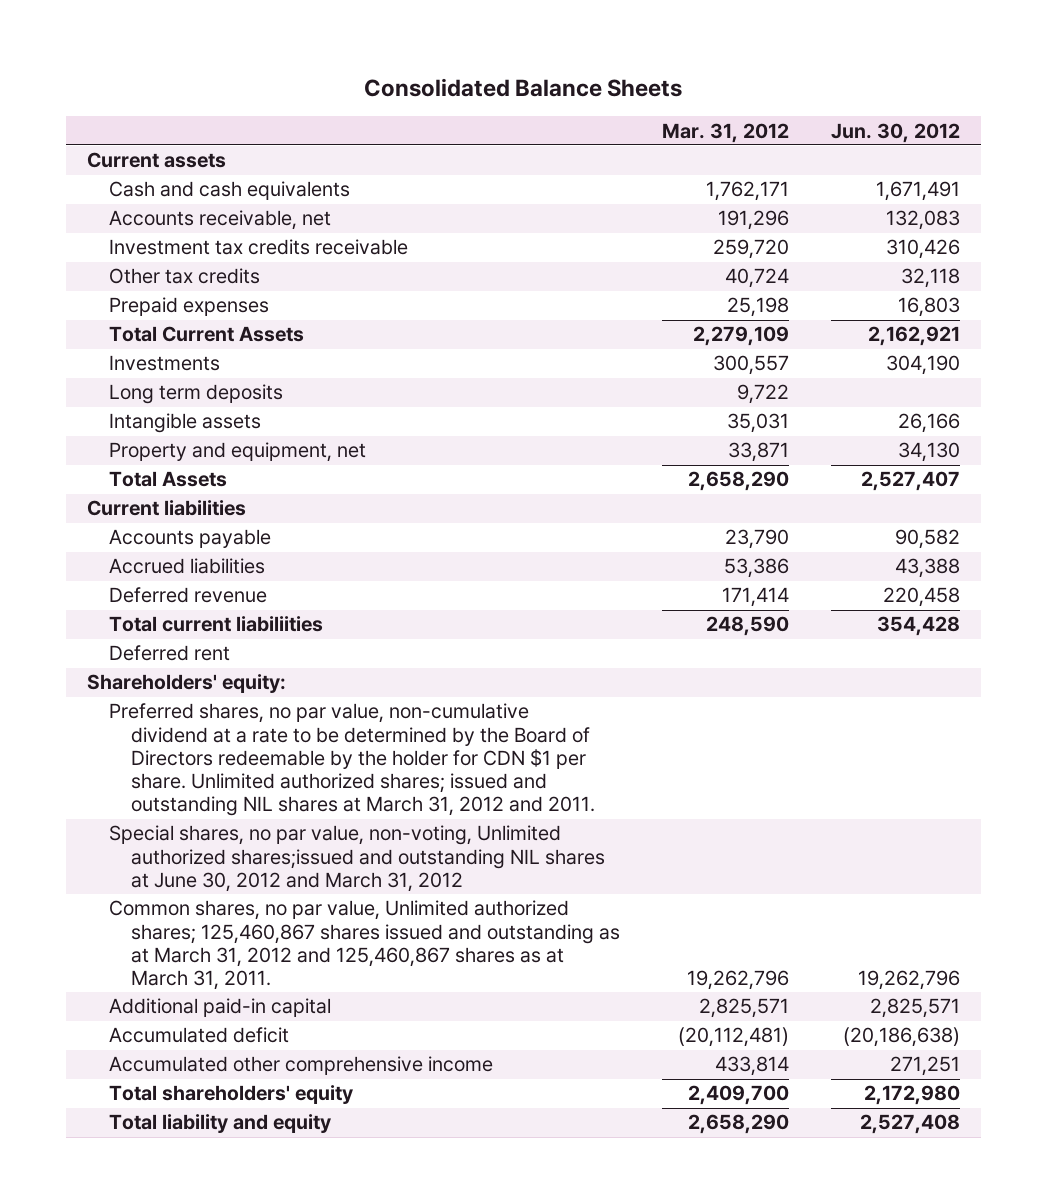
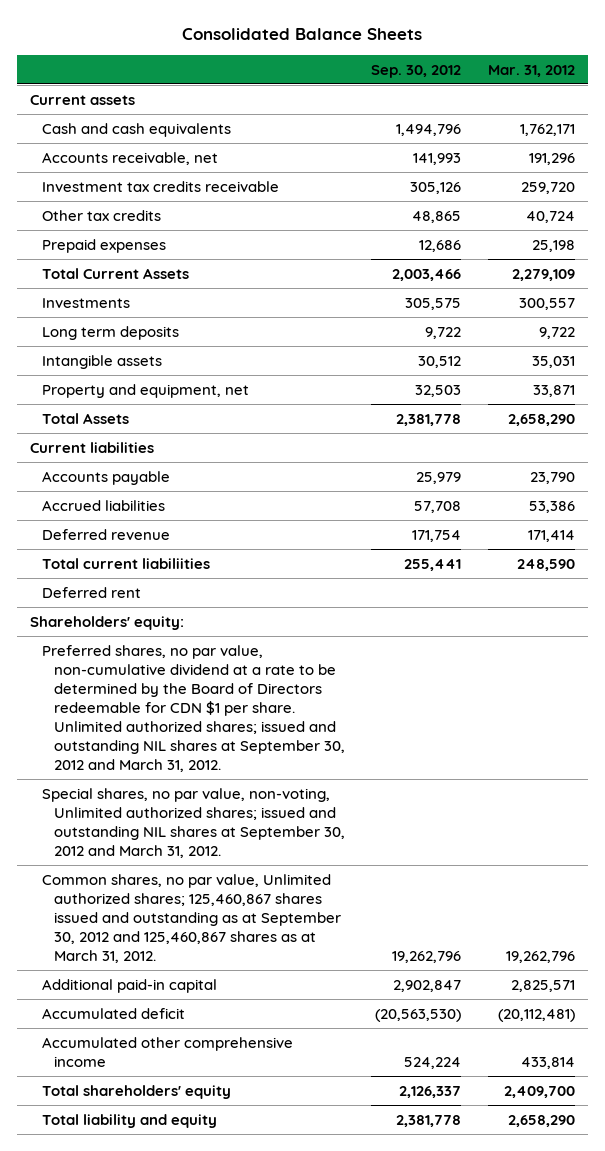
- | Mar. 31, 2012 | Jun. 30, 2012
+ | Sep. 30, 2012 | Mar. 31, 2012
- Preferred shares, no par value, non-cumulative dividend at a rate to be determined by the Board of Directors redeemable by the holder for CDN $1 per share. Unlimited authorized shares; issued and outstanding NIL shares at March 31, 2012 and 2011.
- Special shares, no par value, non-voting, Unlimited authorized shares;issued and outstanding NIL shares at June 30, 2012 and March 31, 2012
- Common shares, no par value, Unlimited authorized shares; 125,460,867 shares issued and outstanding as at March 31, 2012 and 125,460,867 shares as at March 31, 2011. | 19,262,796 | 19,262,796
+ Preferred shares, no par value, non-cumulative dividend at a rate to be determined by the Board of Directors redeemable for CDN $1 per share. Unlimited authorized shares; issued and outstanding NIL shares at September 30, 2012 and March 31, 2012.
+ Special shares, no par value, non-voting, Unlimited authorized shares; issued and outstanding NIL shares at September 30, 2012 and March 31, 2012.
+ Common shares, no par value, Unlimited authorized shares; 125,460,867 shares issued and outstanding as at September 30, 2012 and 125,460,867 shares as at March 31, 2012. | 19,262,796 | 19,262,796

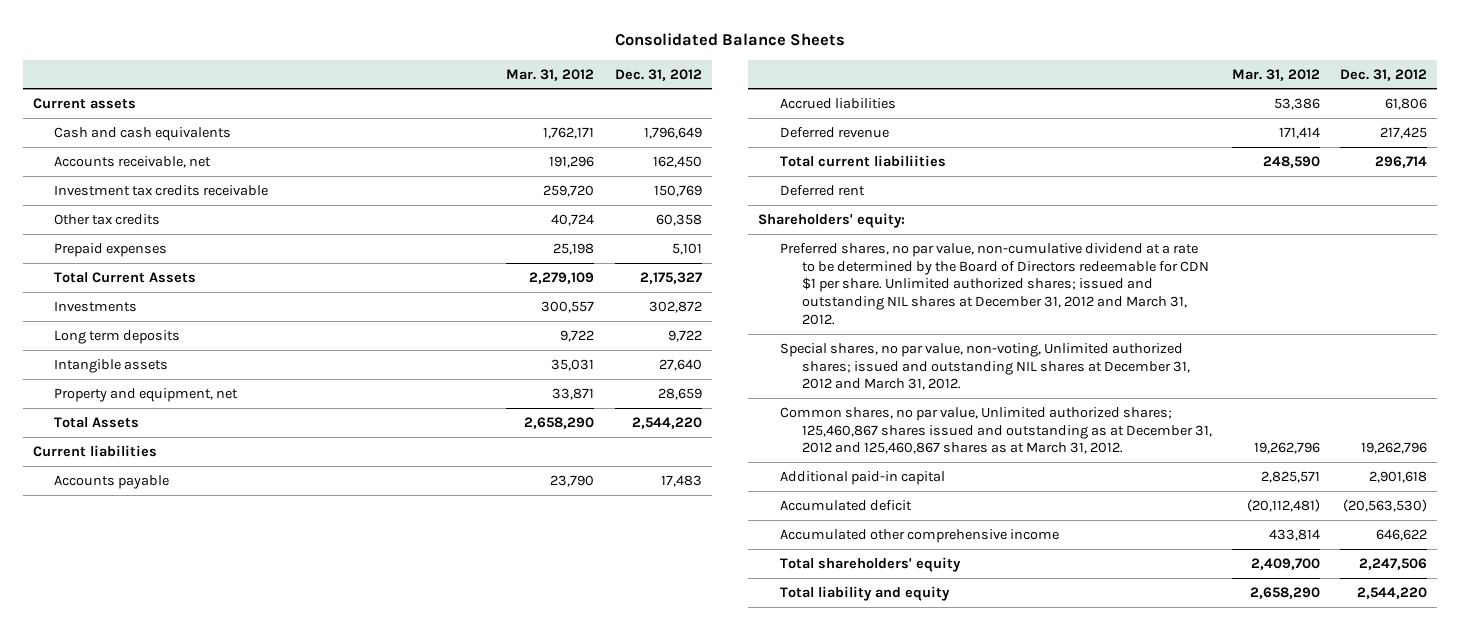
- | Sep. 30, 2012 | Mar. 31, 2012
+ | Mar. 31, 2012 | Dec. 31, 2012
- Preferred shares, no par value, non-cumulative dividend at a rate to be determined by the Board of Directors redeemable for CDN $1 per share. Unlimited authorized shares; issued and outstanding NIL shares at September 30, 2012 and March 31, 2012.
- Special shares, no par value, non-voting, Unlimited authorized shares; issued and outstanding NIL shares at September 30, 2012 and March 31, 2012.
- Common shares, no par value, Unlimited authorized shares; 125,460,867 shares issued and outstanding as at September 30, 2012 and 125,460,867 shares as at March 31, 2012. | 19,262,796 | 19,262,796
+ Preferred shares, no par value, non-cumulative dividend at a rate to be determined by the Board of Directors redeemable for CDN $1 per share. Unlimited authorized shares; issued and outstanding NIL shares at December 31, 2012 and March 31, 2012.
+ Special shares, no par value, non-voting, Unlimited authorized shares; issued and outstanding NIL shares at December 31, 2012 and March 31, 2012.
+ Common shares, no par value, Unlimited authorized shares; 125,460,867 shares issued and outstanding as at December 31, 2012 and 125,460,867 shares as at March 31, 2012. | 19,262,796 | 19,262,796

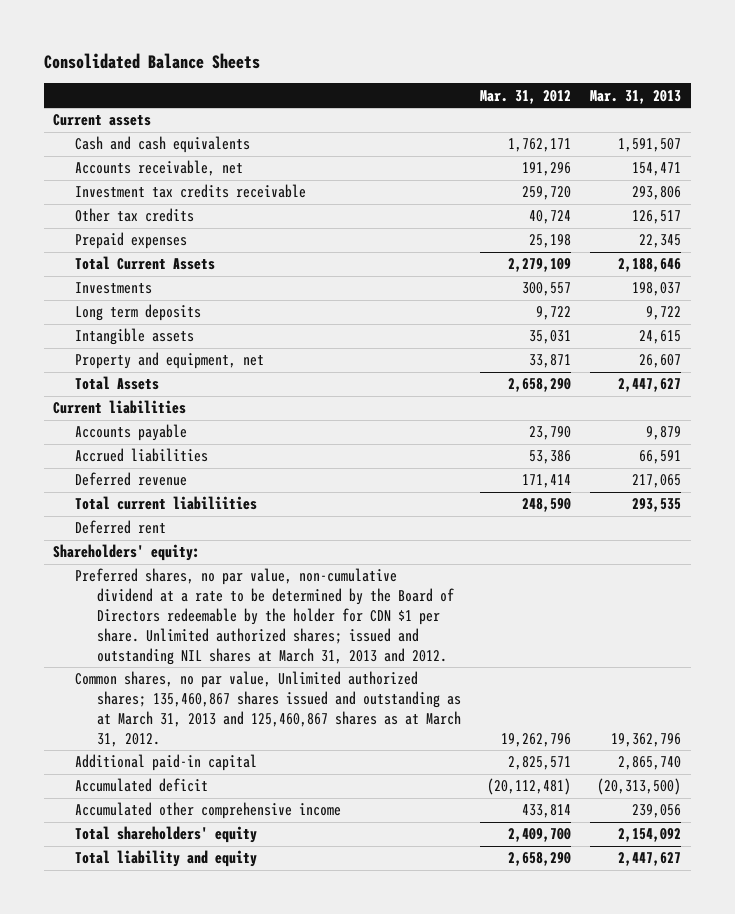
- | Mar. 31, 2012 | Dec. 31, 2012
+ | Mar. 31, 2012 | Mar. 31, 2013
- Preferred shares, no par value, non-cumulative dividend at a rate to be determined by the Board of Directors redeemable for CDN $1 per share. Unlimited authorized shares; issued and outstanding NIL shares at December 31, 2012 and March 31, 2012.
- Special shares, no par value, non-voting, Unlimited authorized shares; issued and outstanding NIL shares at December 31, 2012 and March 31, 2012.
- Common shares, no par value, Unlimited authorized shares; 125,460,867 shares issued and outstanding as at December 31, 2012 and 125,460,867 shares as at March 31, 2012. | 19,262,796 | 19,262,796
+ Preferred shares, no par value, non-cumulative dividend at a rate to be determined by the Board of Directors redeemable by the holder for CDN $1 per share. Unlimited authorized shares; issued and outstanding NIL shares at March 31, 2013 and 2012.
+ Common shares, no par value, Unlimited authorized shares; 135,460,867 shares issued and outstanding as at March 31, 2013 and 125,460,867 shares as at March 31, 2012. | 19,262,796 | 19,362,796

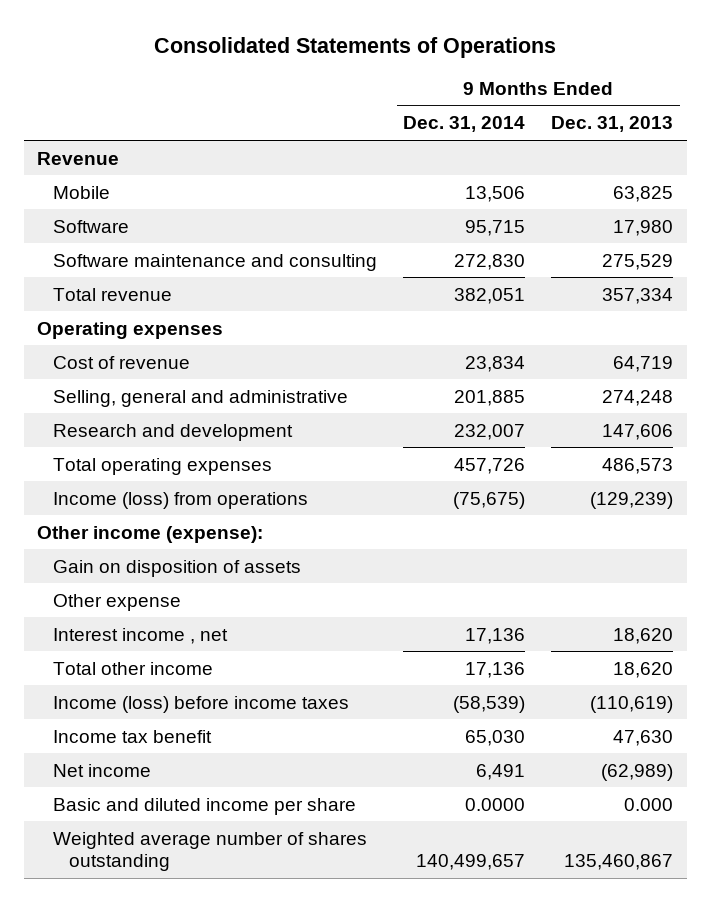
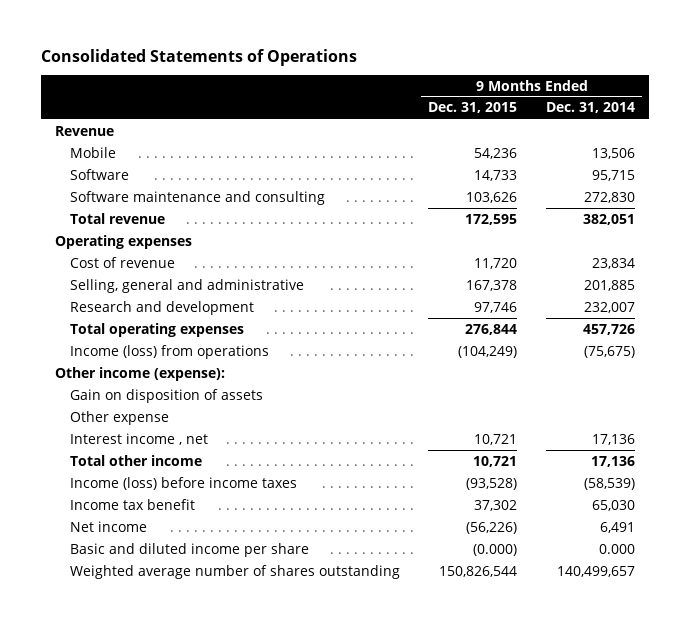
- | 9 Months Ended Dec. 31, 2014 | 9 Months Ended Dec. 31, 2013
+ | 9 Months Ended Dec. 31, 2015 | 9 Months Ended Dec. 31, 2014
- Basic and diluted income per share | 0.0000 | 0.000
+ Basic and diluted income per share | (0.000) | 0.000

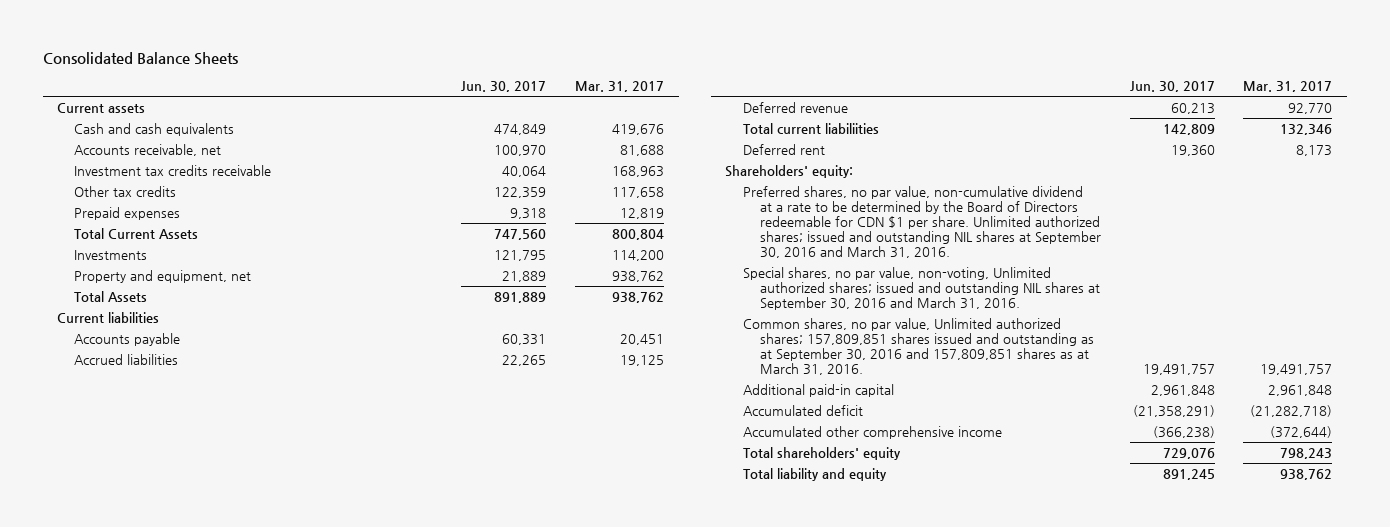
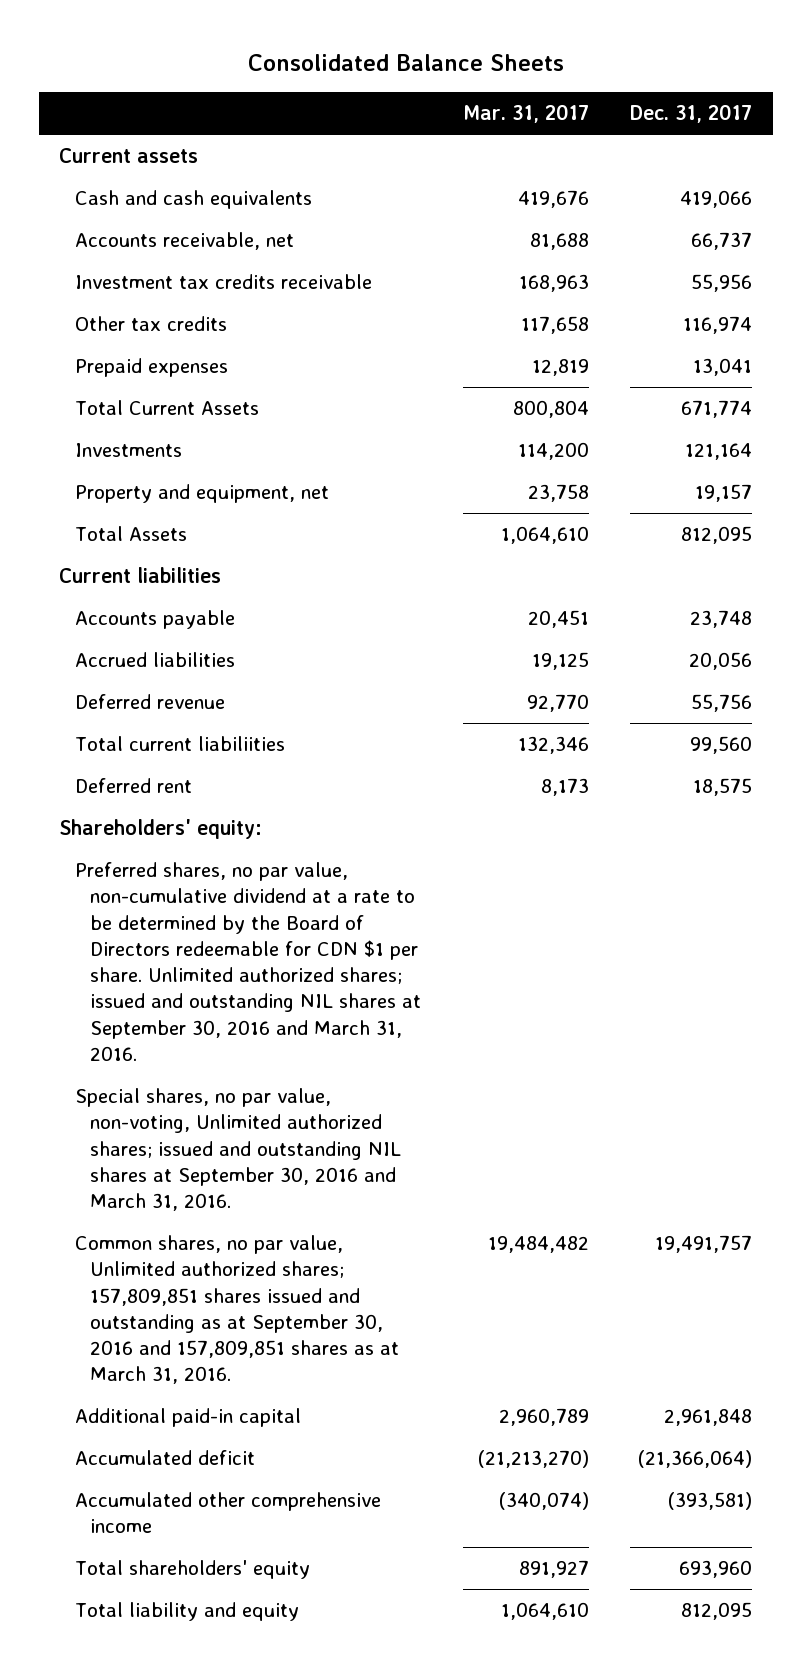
- | Jun. 30, 2017 | Mar. 31, 2017
+ | Mar. 31, 2017 | Dec. 31, 2017
- Property and equipment, net | 21,889 | 938,762
- Total Assets | 891,889 | 938,762
+ Property and equipment, net | 23,758 | 19,157
+ Total Assets | 1,064,610 | 812,095
- Common shares, no par value, Unlimited authorized shares; 157,809,851 shares issued and outstanding as at September 30, 2016 and 157,809,851 shares as at March 31, 2016. | 19,491,757 | 19,491,757
- Additional paid-in capital | 2,961,848 | 2,961,848
- Accumulated deficit | (21,358,291) | (21,282,718)
- Accumulated other comprehensive income | (366,238) | (372,644)
- Total shareholders' equity | 729,076 | 798,243
- Total liability and equity | 891,245 | 938,762
+ Common shares, no par value, Unlimited authorized shares; 157,809,851 shares issued and outstanding as at September 30, 2016 and 157,809,851 shares as at March 31, 2016. | 19,484,482 | 19,491,757
+ Additional paid-in capital | 2,960,789 | 2,961,848
+ Accumulated deficit | (21,213,270) | (21,366,064)
+ Accumulated other comprehensive income | (340,074) | (393,581)
+ Total shareholders' equity | 891,927 | 693,960
+ Total liability and equity | 1,064,610 | 812,095

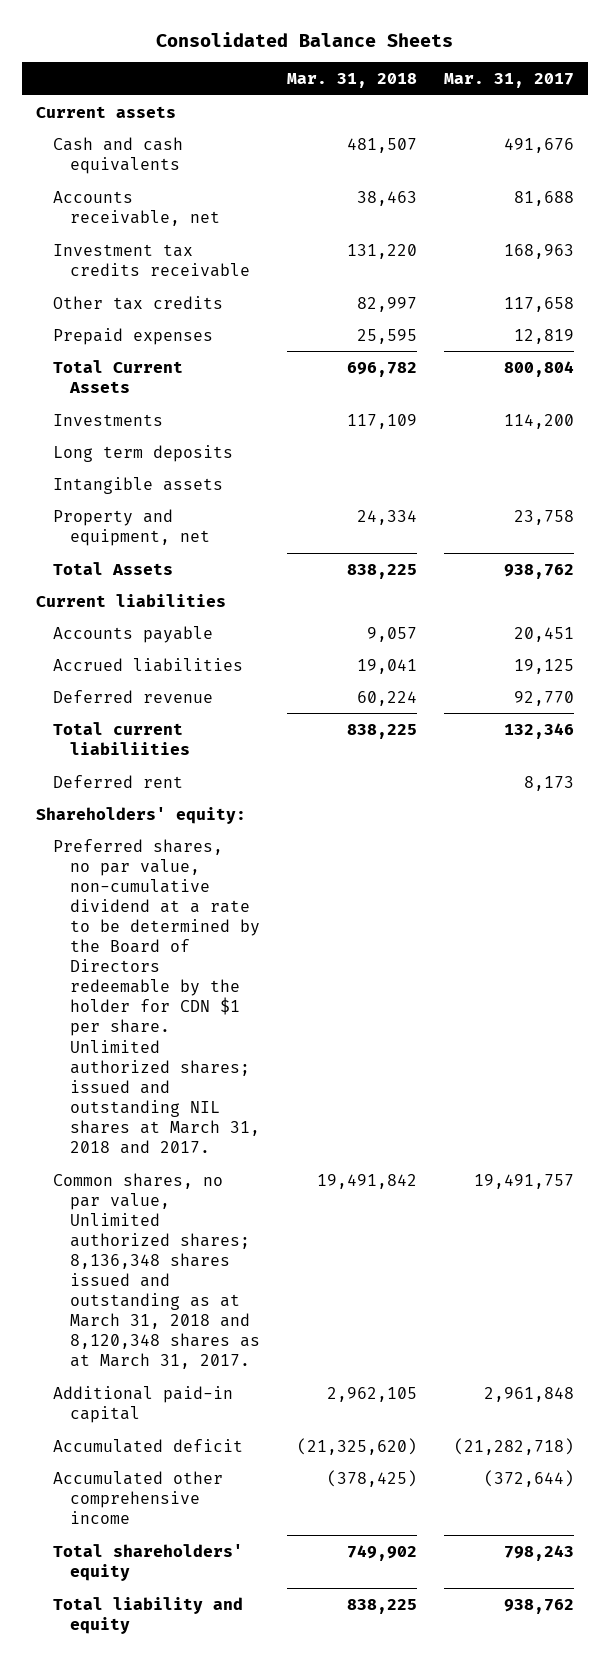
- | Mar. 31, 2017 | Dec. 31, 2017
+ | Mar. 31, 2018 | Mar. 31, 2017
- Cash and cash equivalents | 419,676 | 419,066
+ Cash and cash equivalents | 481,507 | 491,676
+ Long term deposits
+ Intangible assets
- Total Assets | 1,064,610 | 812,095
+ Total Assets | 838,225 | 938,762
- Preferred shares, no par value, non-cumulative dividend at a rate to be determined by the Board of Directors redeemable for CDN $1 per share. Unlimited authorized shares; issued and outstanding NIL shares at September 30, 2016 and March 31, 2016.
- Special shares, no par value, non-voting, Unlimited authorized shares; issued and outstanding NIL shares at September 30, 2016 and March 31, 2016.
- Common shares, no par value, Unlimited authorized shares; 157,809,851 shares issued and outstanding as at September 30, 2016 and 157,809,851 shares as at March 31, 2016. | 19,484,482 | 19,491,757
- Additional paid-in capital | 2,960,789 | 2,961,848
- Accumulated deficit | (21,213,270) | (21,366,064)
- Accumulated other comprehensive income | (340,074) | (393,581)
- Total shareholders' equity | 891,927 | 693,960
- Total liability and equity | 1,064,610 | 812,095
+ Preferred shares, no par value, non-cumulative dividend at a rate to be determined by the Board of Directors redeemable by the holder for CDN $1 per share. Unlimited authorized shares; issued and outstanding NIL shares at March 31, 2018 and 2017.
+ Common shares, no par value, Unlimited authorized shares; 8,136,348 shares issued and outstanding as at March 31, 2018 and 8,120,348 shares as at March 31, 2017. | 19,491,842 | 19,491,757
+ Additional paid-in capital | 2,962,105 | 2,961,848
+ Accumulated deficit | (21,325,620) | (21,282,718)
+ Accumulated other comprehensive income | (378,425) | (372,644)
+ Total shareholders' equity | 749,902 | 798,243
+ Total liability and equity | 838,225 | 938,762

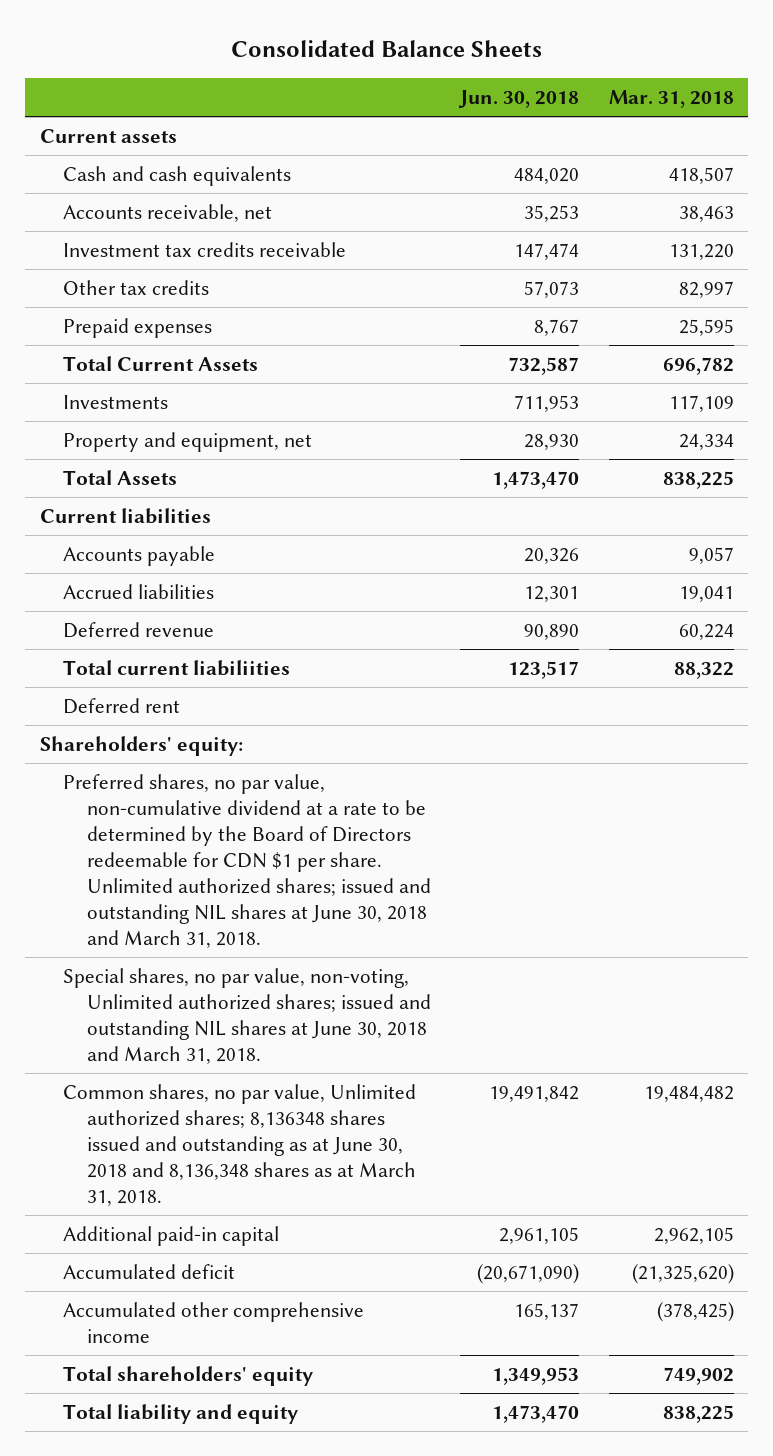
- | Mar. 31, 2018 | Mar. 31, 2017
+ | Jun. 30, 2018 | Mar. 31, 2018
- Cash and cash equivalents | 481,507 | 491,676
+ Cash and cash equivalents | 484,020 | 418,507
- Long term deposits
- Intangible assets
- Total current liabiliities | 838,225 | 132,346
+ Total current liabiliities | 123,517 | 88,322
- Preferred shares, no par value, non-cumulative dividend at a rate to be determined by the Board of Directors redeemable by the holder for CDN $1 per share. Unlimited authorized shares; issued and outstanding NIL shares at March 31, 2018 and 2017.
- Common shares, no par value, Unlimited authorized shares; 8,136,348 shares issued and outstanding as at March 31, 2018 and 8,120,348 shares as at March 31, 2017. | 19,491,842 | 19,491,757
+ Preferred shares, no par value, non-cumulative dividend at a rate to be determined by the Board of Directors redeemable for CDN $1 per share. Unlimited authorized shares; issued and outstanding NIL shares at June 30, 2018 and March 31, 2018.
+ Special shares, no par value, non-voting, Unlimited authorized shares; issued and outstanding NIL shares at June 30, 2018 and March 31, 2018.
+ Common shares, no par value, Unlimited authorized shares; 8,136348 shares issued and outstanding as at June 30, 2018 and 8,136,348 shares as at March 31, 2018. | 19,491,842 | 19,484,482

